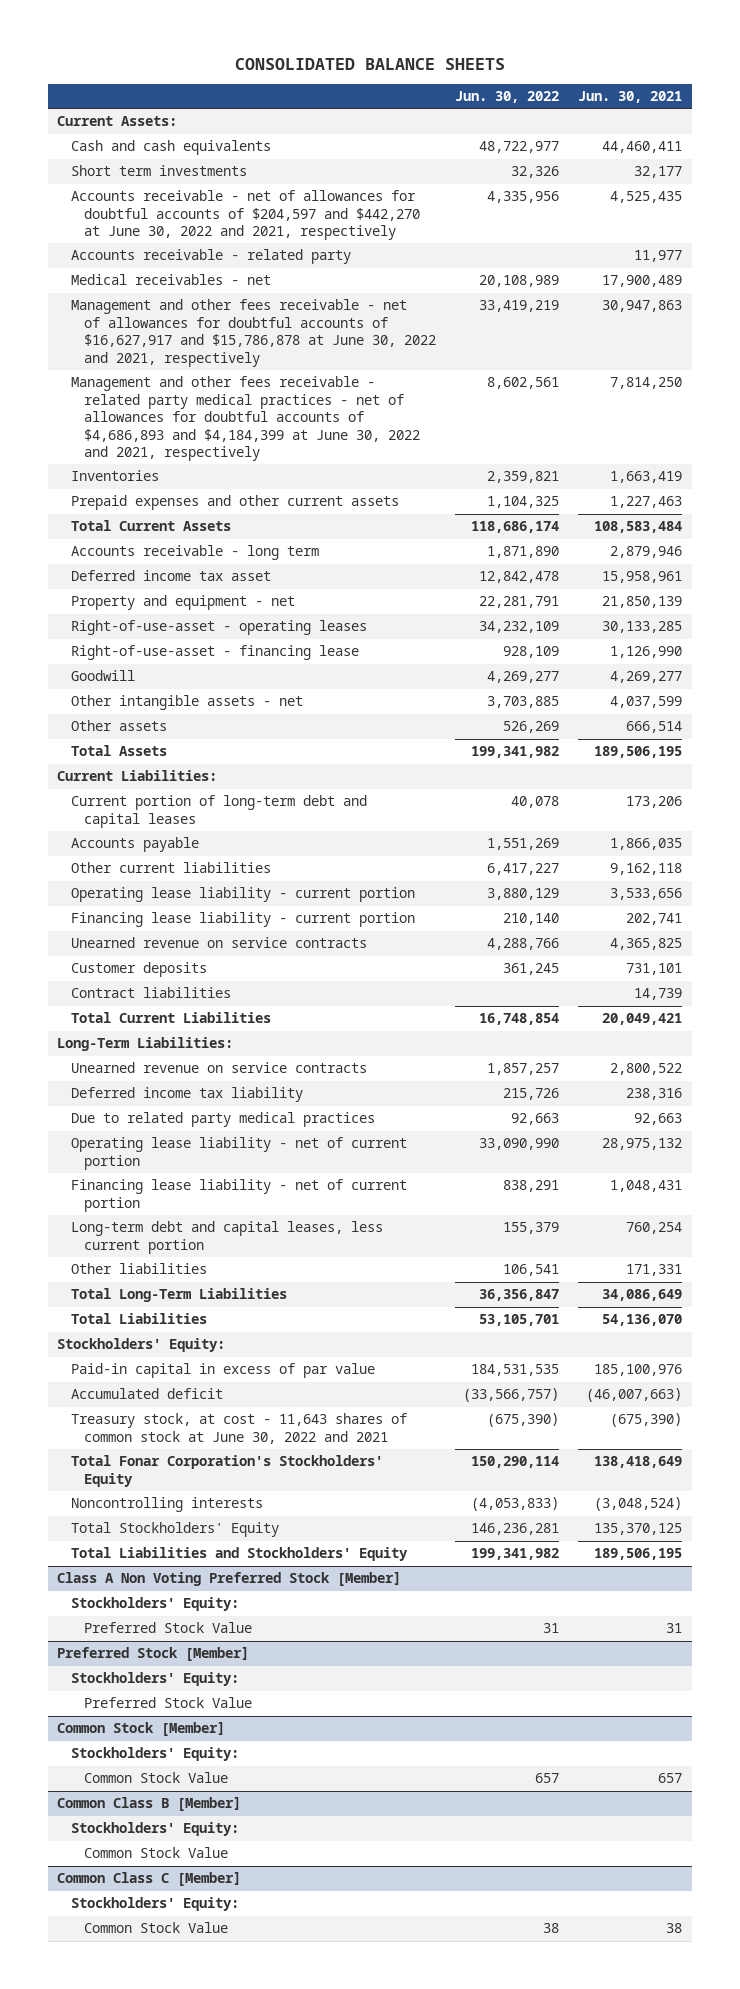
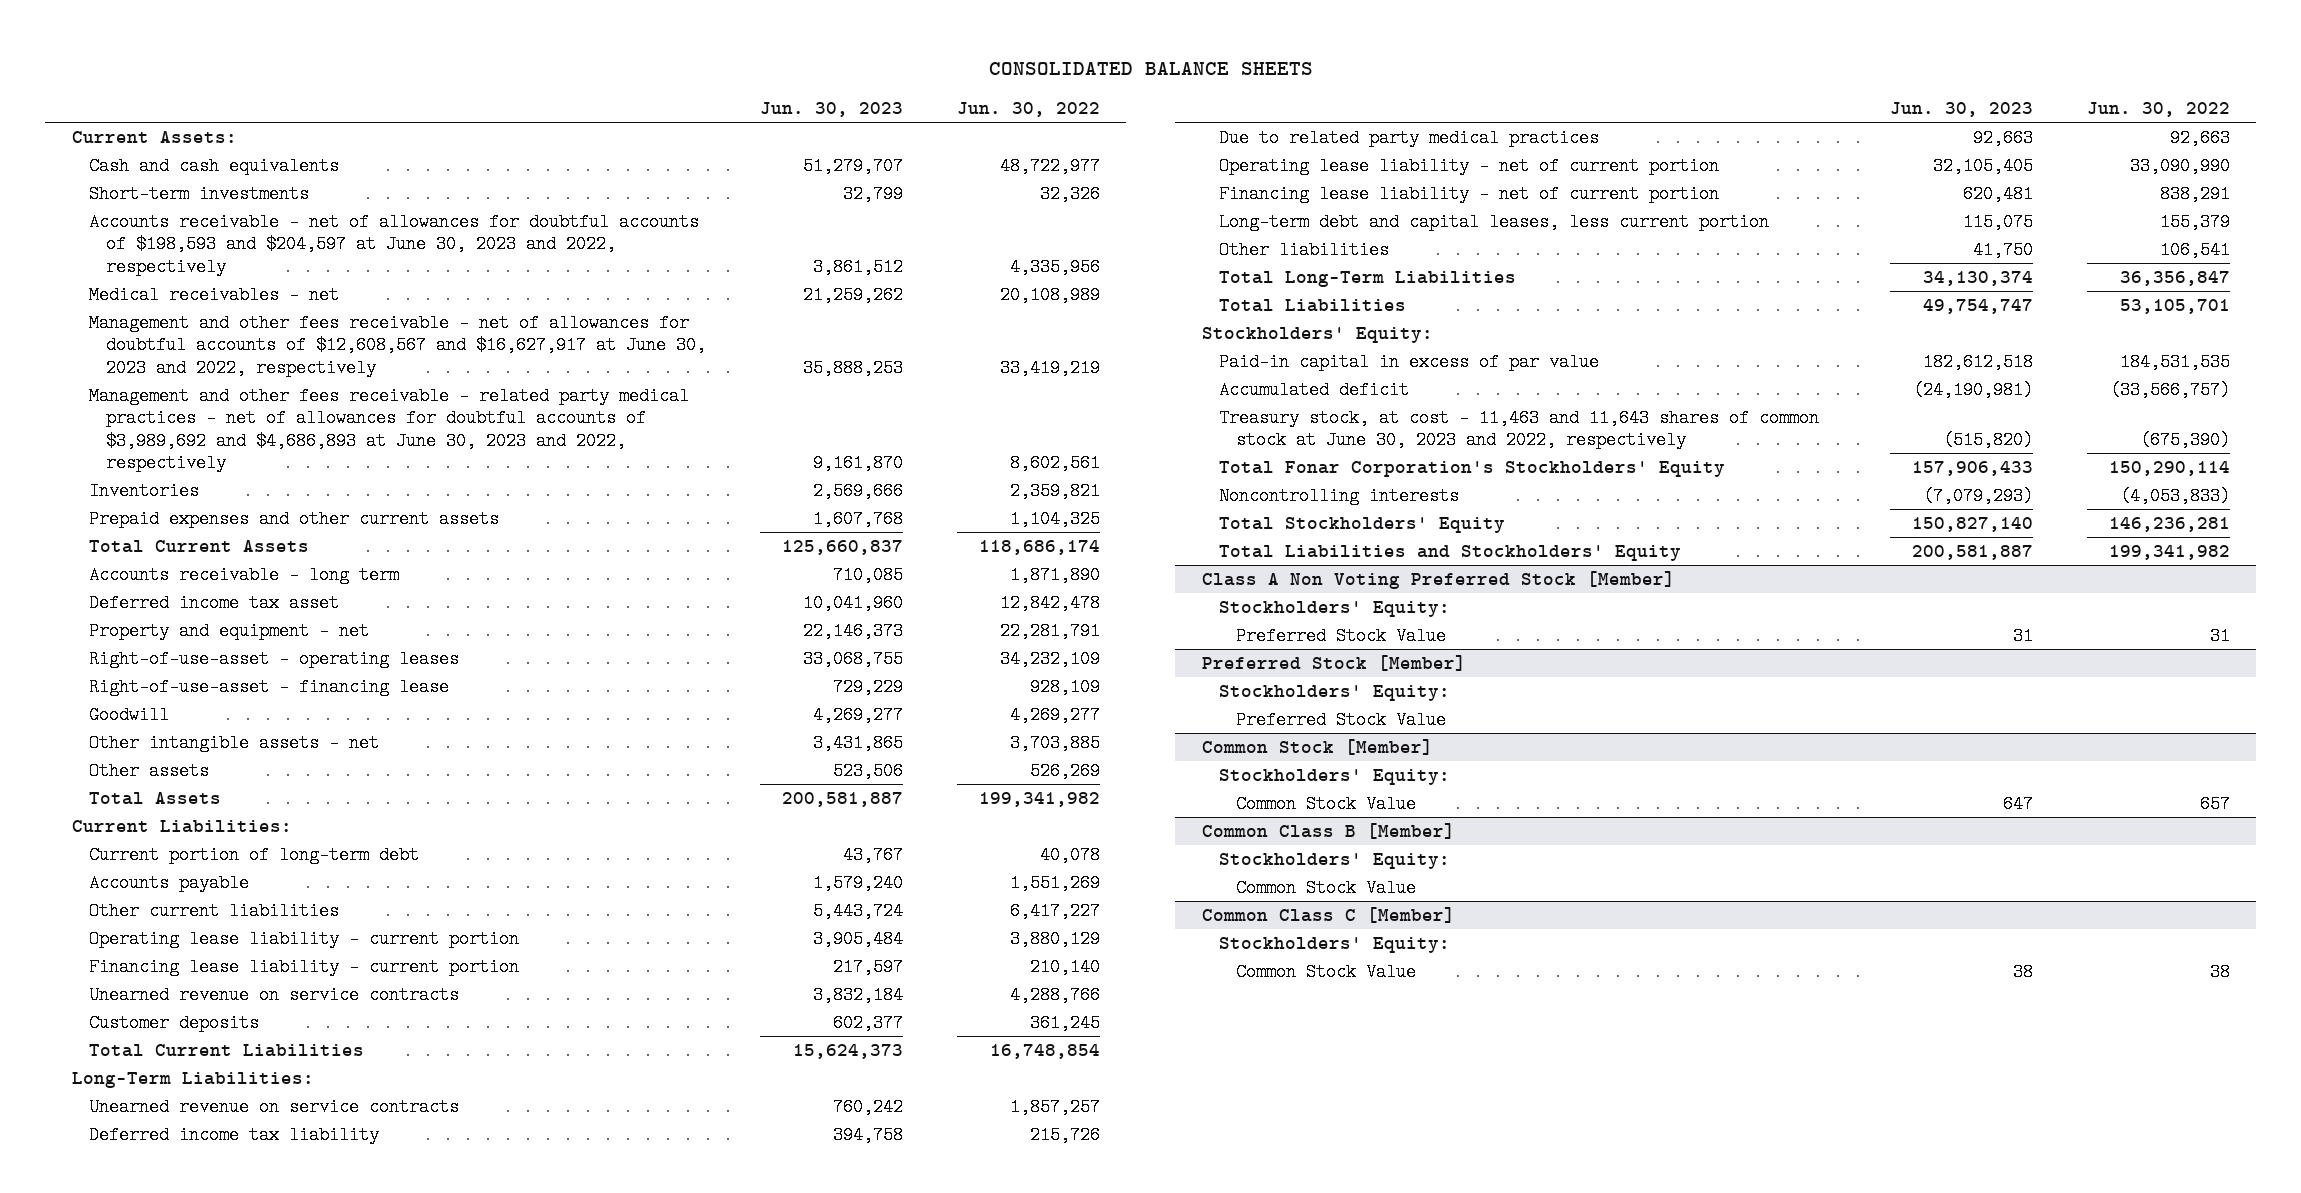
- | Jun. 30, 2022 | Jun. 30, 2021
+ | Jun. 30, 2023 | Jun. 30, 2022
- Short term investments | 32,326 | 32,177
- Accounts receivable - net of allowances for doubtful accounts of $204,597 and $442,270 at June 30, 2022 and 2021, respectively | 4,335,956 | 4,525,435
- Accounts receivable - related party | | 11,977
+ Short-term investments | 32,799 | 32,326
+ Accounts receivable - net of allowances for doubtful accounts of $198,593 and $204,597 at June 30, 2023 and 2022, respectively | 3,861,512 | 4,335,956
- Management and other fees receivable - net of allowances for doubtful accounts of $16,627,917 and $15,786,878 at June 30, 2022 and 2021, respectively | 33,419,219 | 30,947,863
- Management and other fees receivable - related party medical practices - net of allowances for doubtful accounts of $4,686,893 and $4,184,399 at June 30, 2022 and 2021, respectively | 8,602,561 | 7,814,250
+ Management and other fees receivable - net of allowances for doubtful accounts of $12,608,567 and $16,627,917 at June 30, 2023 and 2022, respectively | 35,888,253 | 33,419,219
+ Management and other fees receivable - related party medical practices - net of allowances for doubtful accounts of $3,989,692 and $4,686,893 at June 30, 2023 and 2022, respectively | 9,161,870 | 8,602,561
- Current portion of long-term debt and capital leases | 40,078 | 173,206
+ Current portion of long-term debt | 43,767 | 40,078
- Contract liabilities | | 14,739
- Treasury stock, at cost - 11,643 shares of common stock at June 30, 2022 and 2021 | (675,390) | (675,390)
+ Treasury stock, at cost - 11,463 and 11,643 shares of common stock at June 30, 2023 and 2022, respectively | (515,820) | (675,390)

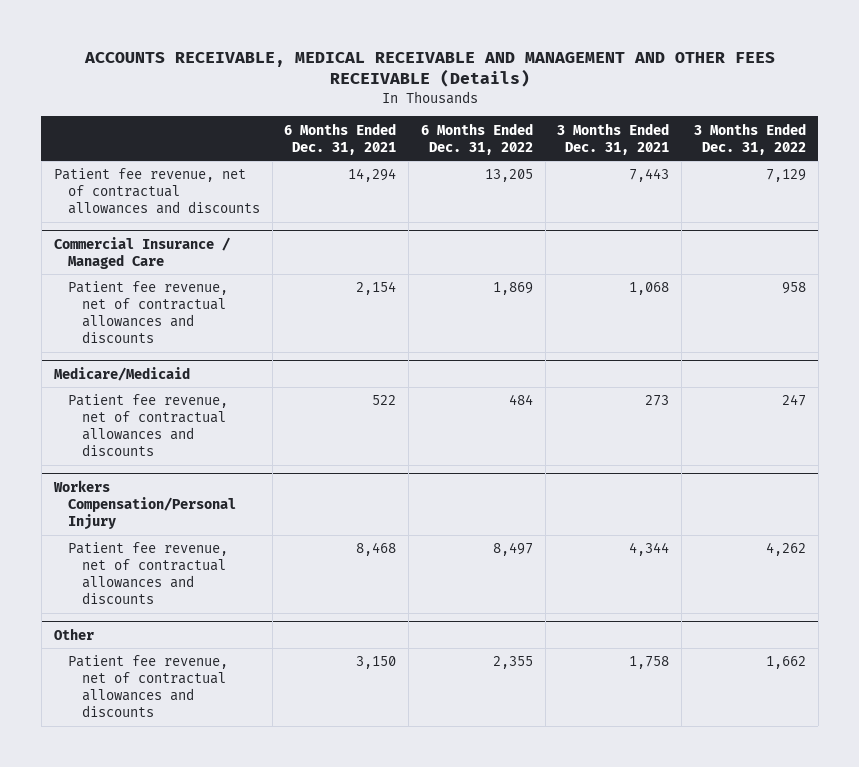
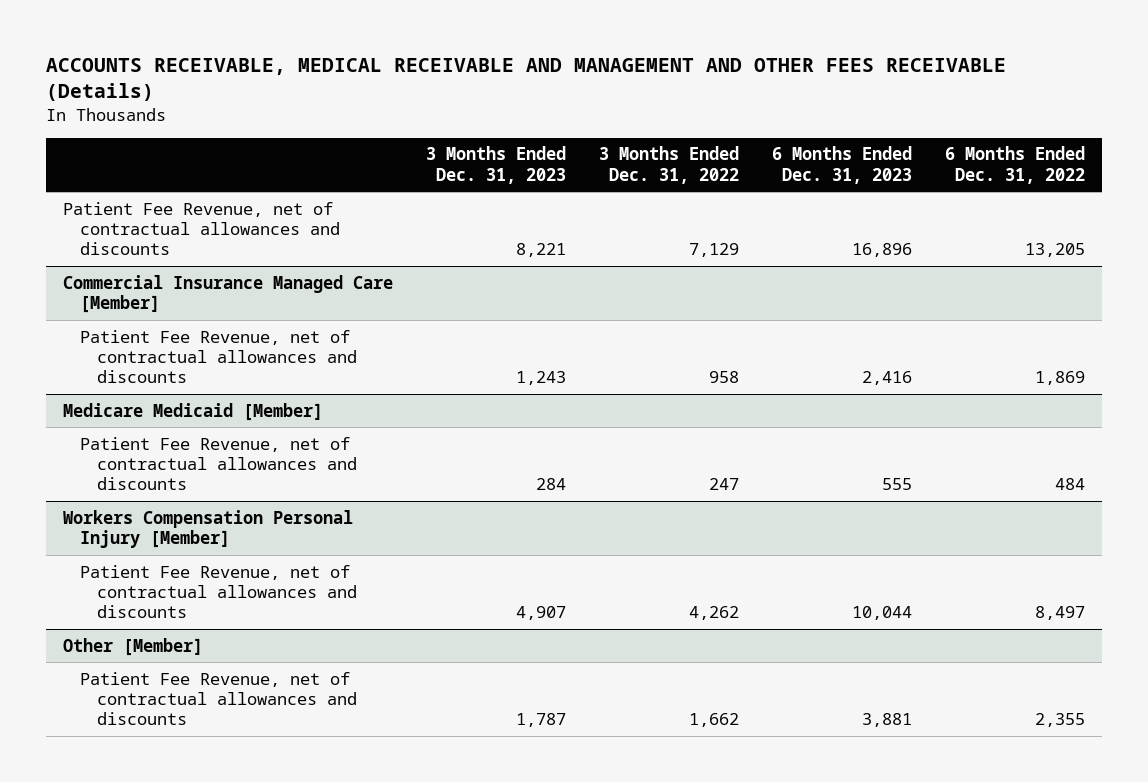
- | 6 Months Ended Dec. 31, 2021 | 6 Months Ended Dec. 31, 2022 | 3 Months Ended Dec. 31, 2021 | 3 Months Ended Dec. 31, 2022
+ | 3 Months Ended Dec. 31, 2023 | 3 Months Ended Dec. 31, 2022 | 6 Months Ended Dec. 31, 2023 | 6 Months Ended Dec. 31, 2022
- Patient fee revenue, net of contractual allowances and discounts | 14,294 | 13,205 | 7,443 | 7,129
- Commercial Insurance / Managed Care
- Patient fee revenue, net of contractual allowances and discounts | 2,154 | 1,869 | 1,068 | 958
- Medicare/Medicaid
- Patient fee revenue, net of contractual allowances and discounts | 522 | 484 | 273 | 247
- Workers Compensation/Personal Injury
- Patient fee revenue, net of contractual allowances and discounts | 8,468 | 8,497 | 4,344 | 4,262
- Other
- Patient fee revenue, net of contractual allowances and discounts | 3,150 | 2,355 | 1,758 | 1,662
+ Patient Fee Revenue, net of contractual allowances and discounts | 8,221 | 7,129 | 16,896 | 13,205
+ Commercial Insurance Managed Care [Member]
+ Patient Fee Revenue, net of contractual allowances and discounts | 1,243 | 958 | 2,416 | 1,869
+ Medicare Medicaid [Member]
+ Patient Fee Revenue, net of contractual allowances and discounts | 284 | 247 | 555 | 484
+ Workers Compensation Personal Injury [Member]
+ Patient Fee Revenue, net of contractual allowances and discounts | 4,907 | 4,262 | 10,044 | 8,497
+ Other [Member]
+ Patient Fee Revenue, net of contractual allowances and discounts | 1,787 | 1,662 | 3,881 | 2,355

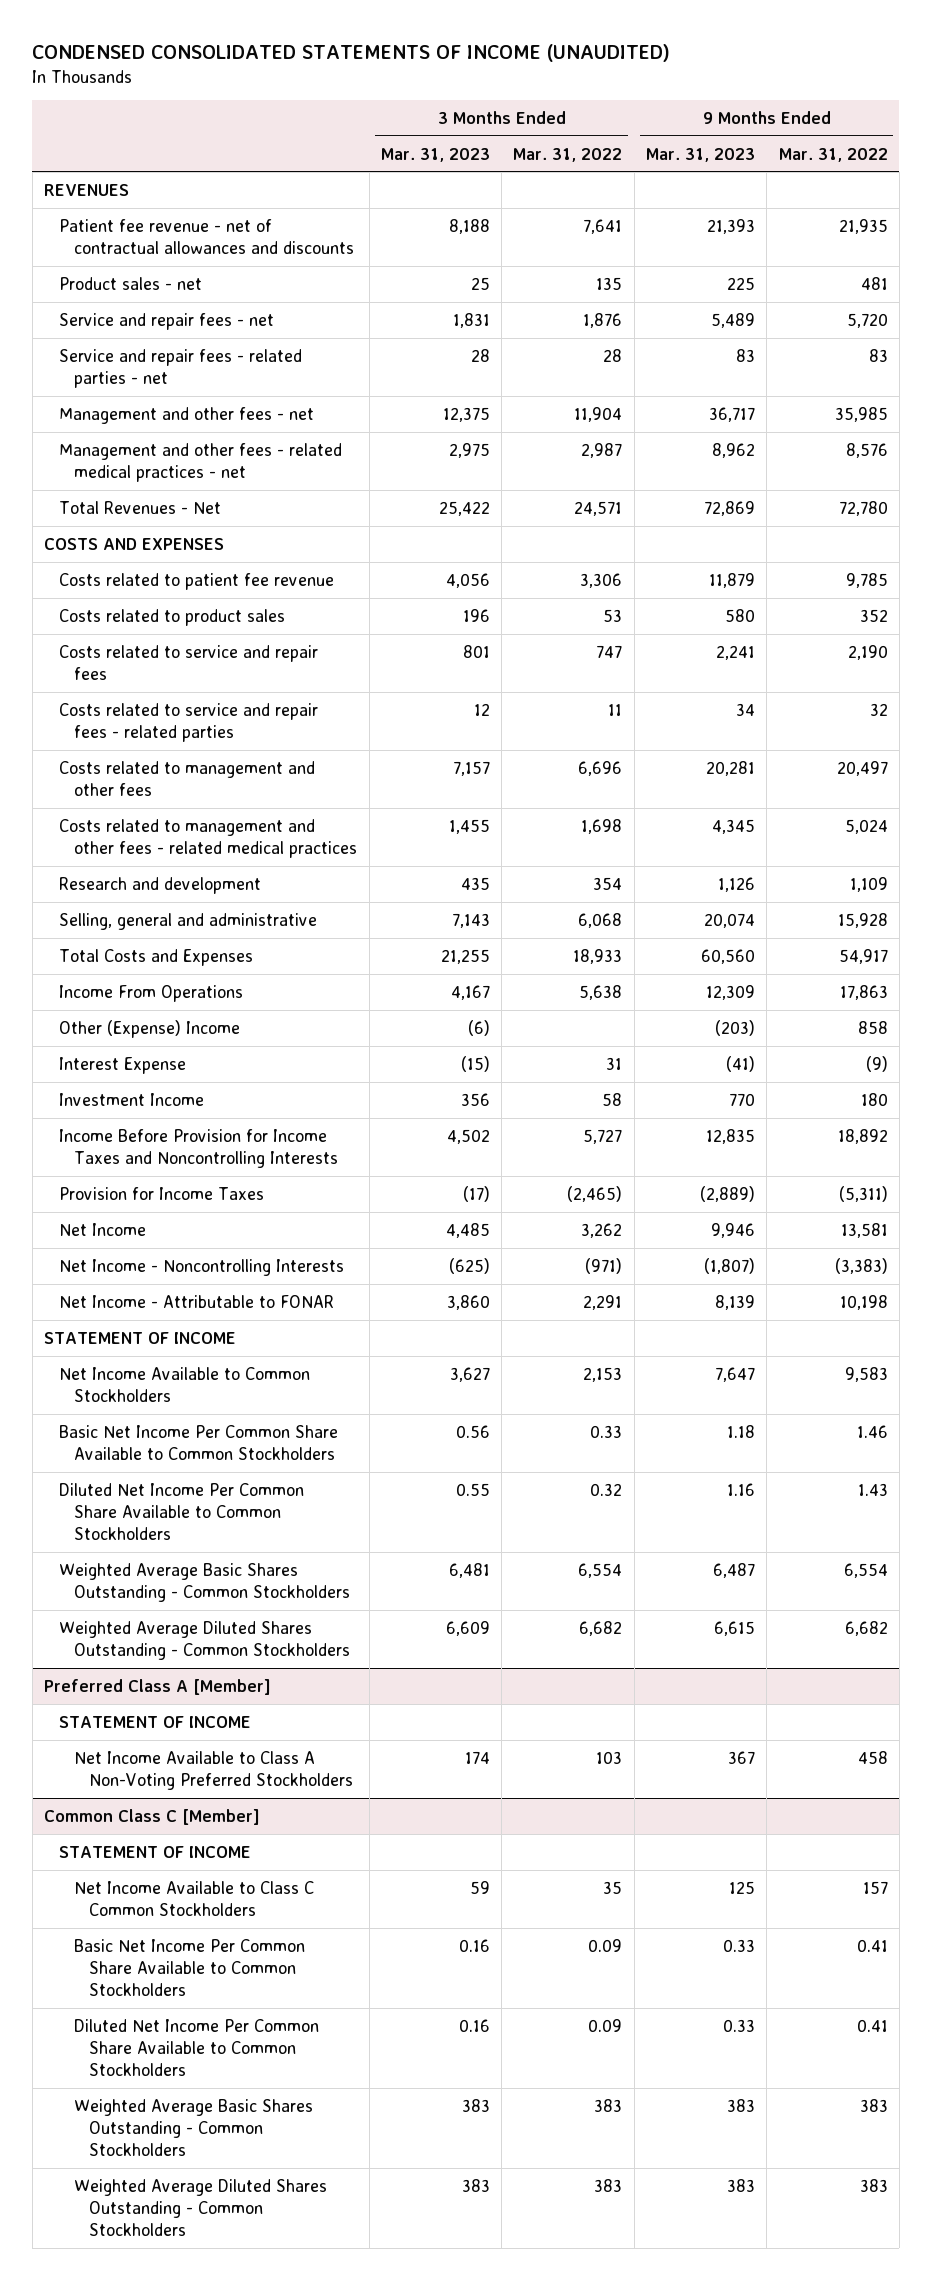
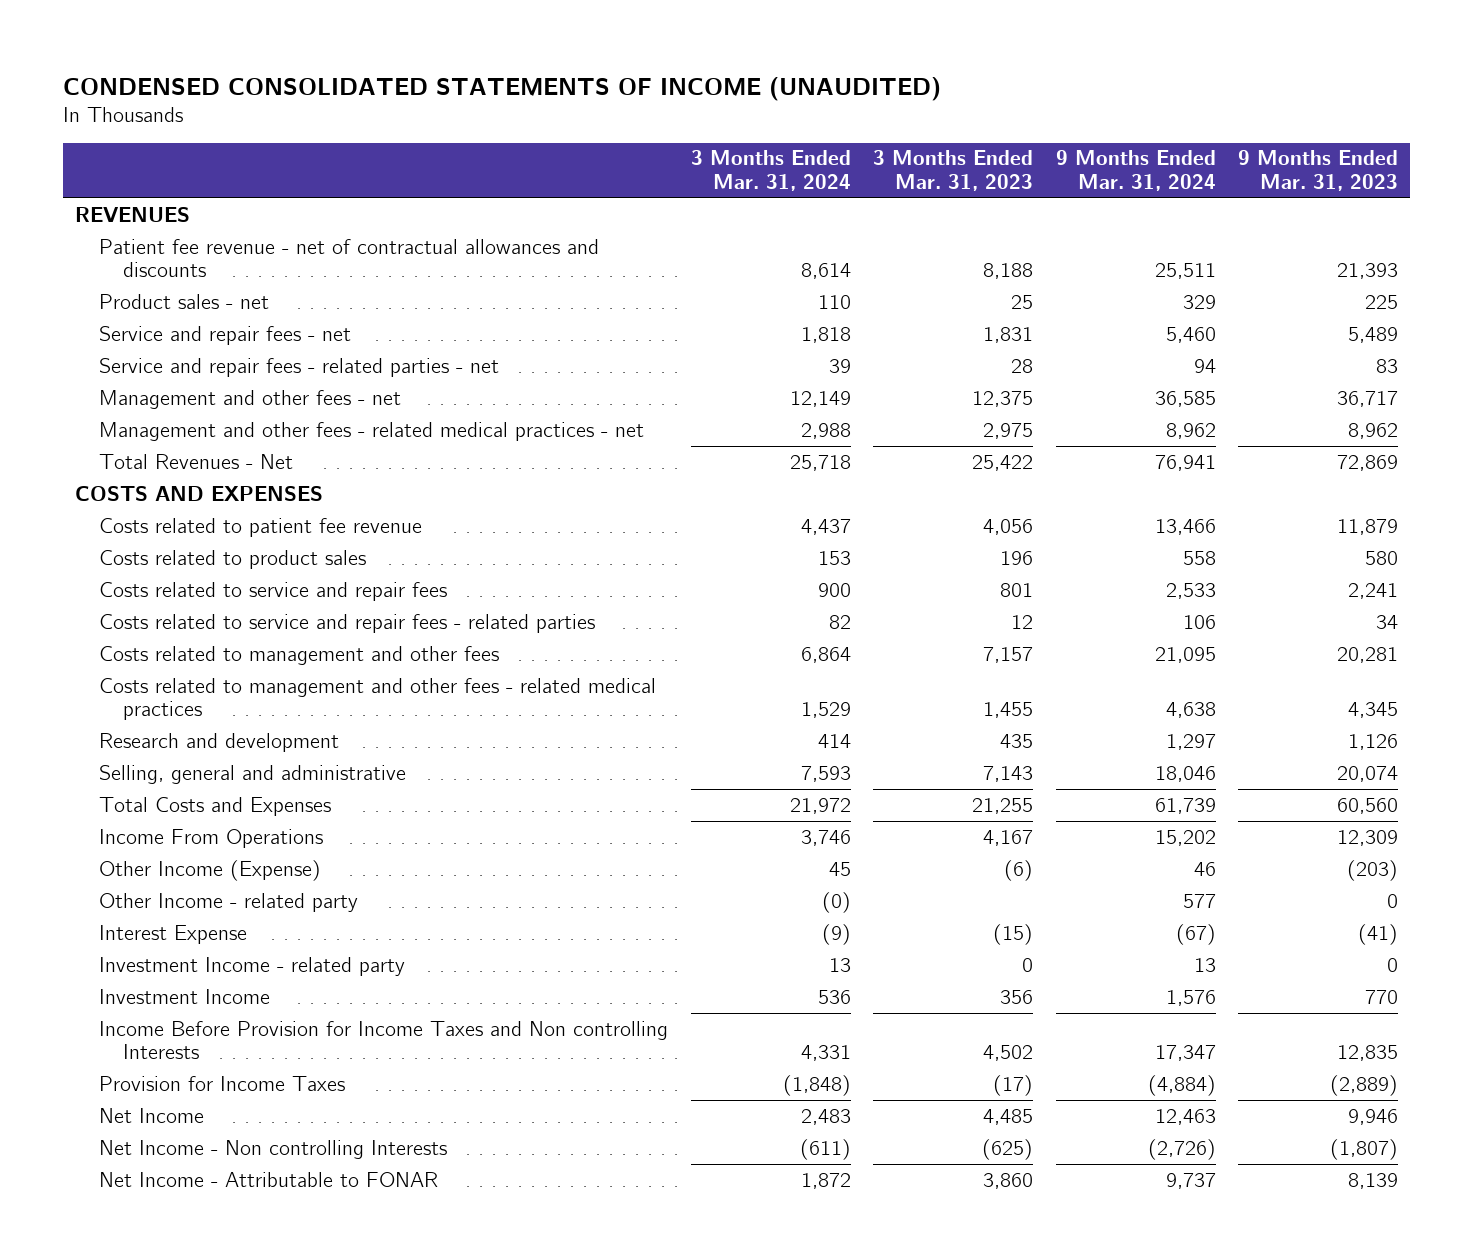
- | 3 Months Ended Mar. 31, 2023 | 3 Months Ended Mar. 31, 2022 | 9 Months Ended Mar. 31, 2023 | 9 Months Ended Mar. 31, 2022
+ | 3 Months Ended Mar. 31, 2024 | 3 Months Ended Mar. 31, 2023 | 9 Months Ended Mar. 31, 2024 | 9 Months Ended Mar. 31, 2023
- Other (Expense) Income | (6) | | (203) | 858
+ Other Income (Expense) | 45 | (6) | 46 | (203)
+ Other Income - related party | (0) | | 577 | 0
+ Investment Income - related party | 13 | 0 | 13 | 0
- Income Before Provision for Income Taxes and Noncontrolling Interests | 4,502 | 5,727 | 12,835 | 18,892
+ Income Before Provision for Income Taxes and Non controlling Interests | 4,331 | 4,502 | 17,347 | 12,835
- Net Income - Noncontrolling Interests | (625) | (971) | (1,807) | (3,383)
+ Net Income - Non controlling Interests | (611) | (625) | (2,726) | (1,807)
- STATEMENT OF INCOME
- Net Income Available to Common Stockholders | 3,627 | 2,153 | 7,647 | 9,583
- Basic Net Income Per Common Share Available to Common Stockholders | 0.56 | 0.33 | 1.18 | 1.46
- Diluted Net Income Per Common Share Available to Common Stockholders | 0.55 | 0.32 | 1.16 | 1.43
- Weighted Average Basic Shares Outstanding - Common Stockholders | 6,481 | 6,554 | 6,487 | 6,554
- Weighted Average Diluted Shares Outstanding - Common Stockholders | 6,609 | 6,682 | 6,615 | 6,682
- Preferred Class A [Member]
- STATEMENT OF INCOME
- Net Income Available to Class A Non-Voting Preferred Stockholders | 174 | 103 | 367 | 458
- Common Class C [Member]
- STATEMENT OF INCOME
- Net Income Available to Class C Common Stockholders | 59 | 35 | 125 | 157
- Basic Net Income Per Common Share Available to Common Stockholders | 0.16 | 0.09 | 0.33 | 0.41
- Diluted Net Income Per Common Share Available to Common Stockholders | 0.16 | 0.09 | 0.33 | 0.41
- Weighted Average Basic Shares Outstanding - Common Stockholders | 383 | 383 | 383 | 383
- Weighted Average Diluted Shares Outstanding - Common Stockholders | 383 | 383 | 383 | 383

